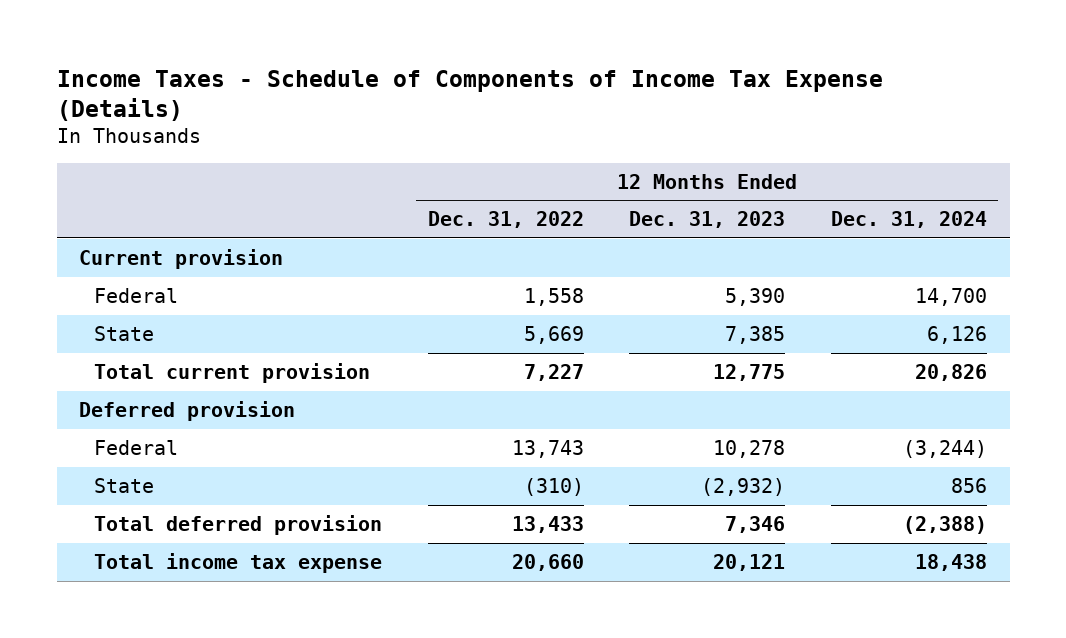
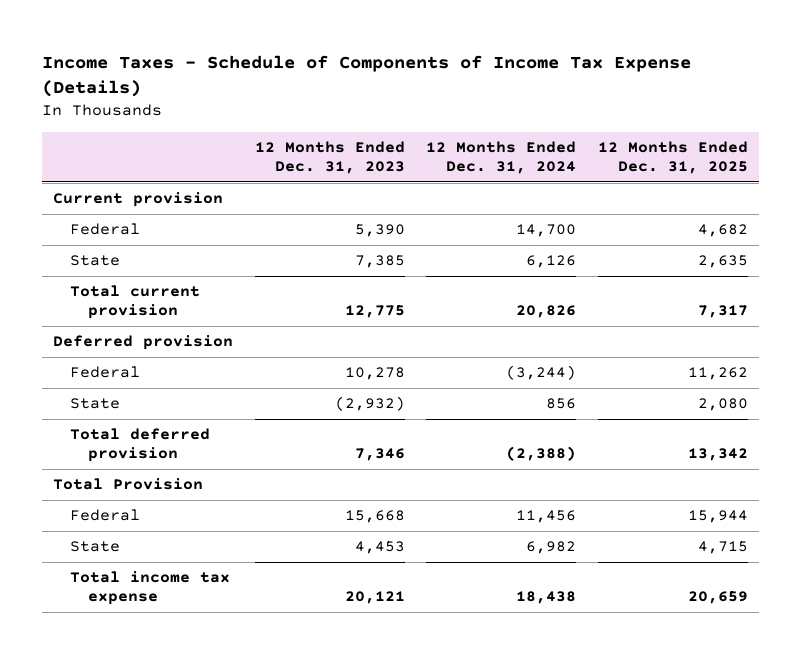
- | 12 Months Ended Dec. 31, 2022 | 12 Months Ended Dec. 31, 2023 | 12 Months Ended Dec. 31, 2024
+ | 12 Months Ended Dec. 31, 2023 | 12 Months Ended Dec. 31, 2024 | 12 Months Ended Dec. 31, 2025
+ Total Provision
+ Federal | 15,668 | 11,456 | 15,944
+ State | 4,453 | 6,982 | 4,715

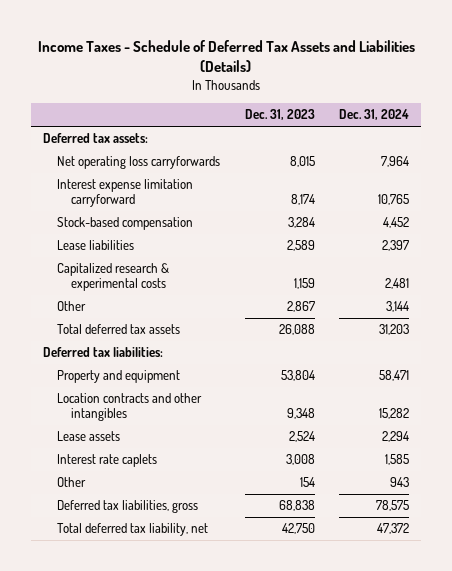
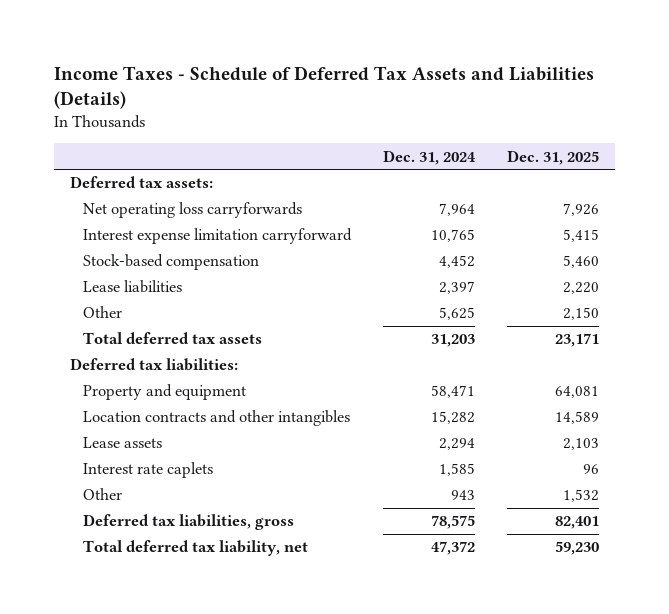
- | Dec. 31, 2023 | Dec. 31, 2024
+ | Dec. 31, 2024 | Dec. 31, 2025
- Capitalized research & experimental costs | 1,159 | 2,481
- Other | 2,867 | 3,144
+ Other | 5,625 | 2,150

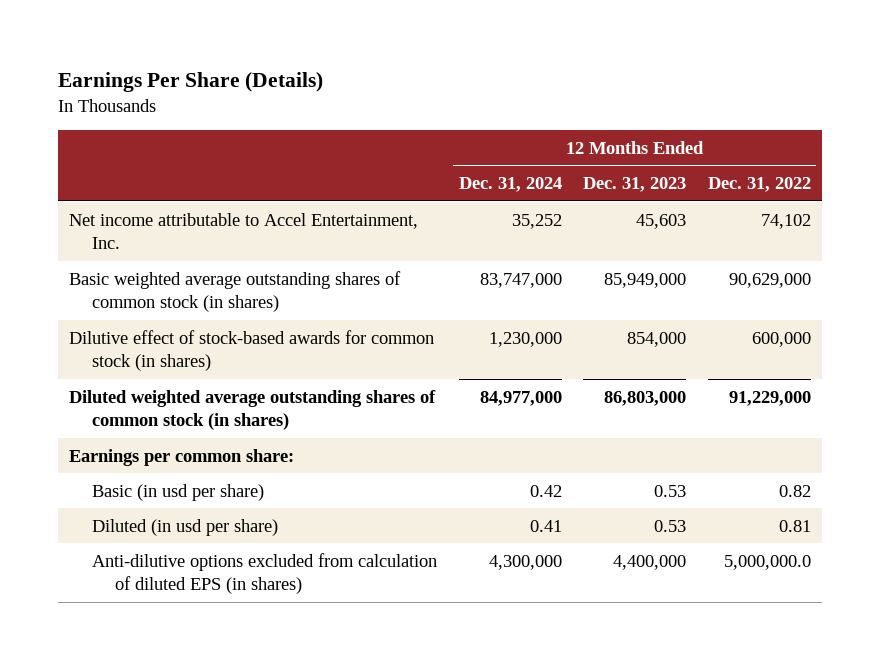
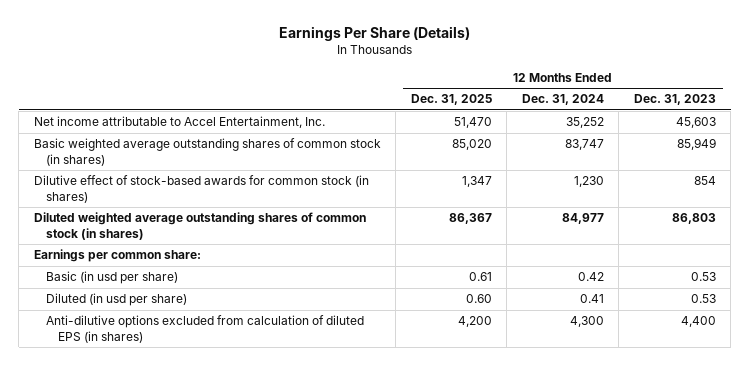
- | 12 Months Ended Dec. 31, 2024 | 12 Months Ended Dec. 31, 2023 | 12 Months Ended Dec. 31, 2022
+ | 12 Months Ended Dec. 31, 2025 | 12 Months Ended Dec. 31, 2024 | 12 Months Ended Dec. 31, 2023
- Basic weighted average outstanding shares of common stock (in shares) | 83,747,000 | 85,949,000 | 90,629,000
- Dilutive effect of stock-based awards for common stock (in shares) | 1,230,000 | 854,000 | 600,000
- Diluted weighted average outstanding shares of common stock (in shares) | 84,977,000 | 86,803,000 | 91,229,000
+ Basic weighted average outstanding shares of common stock (in shares) | 85,020 | 83,747 | 85,949
+ Dilutive effect of stock-based awards for common stock (in shares) | 1,347 | 1,230 | 854
+ Diluted weighted average outstanding shares of common stock (in shares) | 86,367 | 84,977 | 86,803
- Anti-dilutive options excluded from calculation of diluted EPS (in shares) | 4,300,000 | 4,400,000 | 5,000,000.0
+ Anti-dilutive options excluded from calculation of diluted EPS (in shares) | 4,200 | 4,300 | 4,400

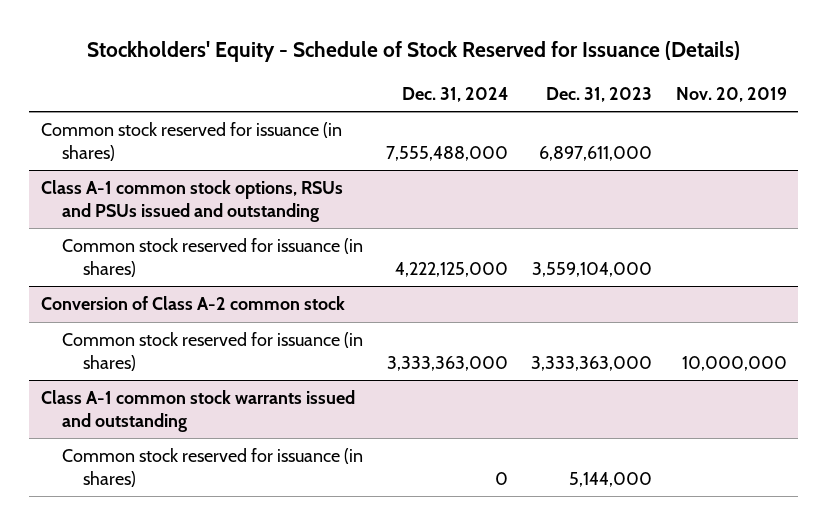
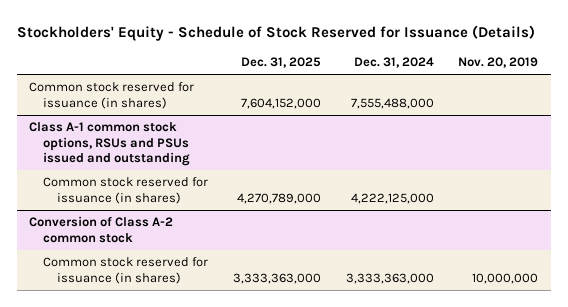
- | Dec. 31, 2024 | Dec. 31, 2023 | Nov. 20, 2019
+ | Dec. 31, 2025 | Dec. 31, 2024 | Nov. 20, 2019
- Class A-1 common stock warrants issued and outstanding
- Common stock reserved for issuance (in shares) | 0 | 5,144,000 |

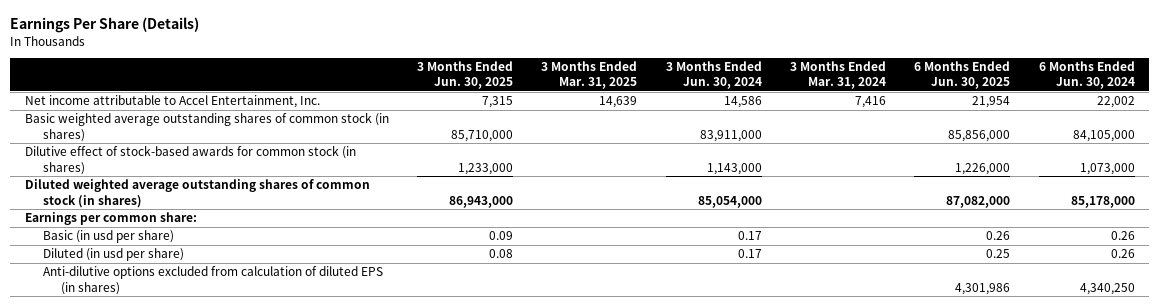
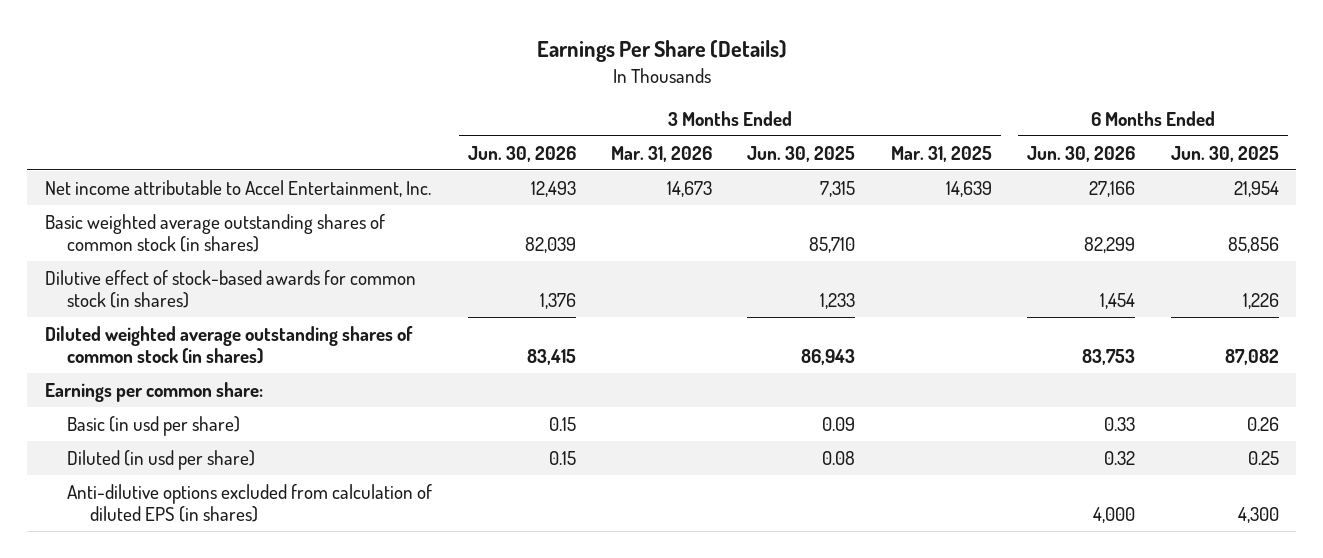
- | 3 Months Ended Jun. 30, 2025 | 3 Months Ended Mar. 31, 2025 | 3 Months Ended Jun. 30, 2024 | 3 Months Ended Mar. 31, 2024 | 6 Months Ended Jun. 30, 2025 | 6 Months Ended Jun. 30, 2024
+ | 3 Months Ended Jun. 30, 2026 | 3 Months Ended Mar. 31, 2026 | 3 Months Ended Jun. 30, 2025 | 3 Months Ended Mar. 31, 2025 | 6 Months Ended Jun. 30, 2026 | 6 Months Ended Jun. 30, 2025
- Basic weighted average outstanding shares of common stock (in shares) | 85,710,000 | | 83,911,000 | | 85,856,000 | 84,105,000
- Dilutive effect of stock-based awards for common stock (in shares) | 1,233,000 | | 1,143,000 | | 1,226,000 | 1,073,000
- Diluted weighted average outstanding shares of common stock (in shares) | 86,943,000 | | 85,054,000 | | 87,082,000 | 85,178,000
+ Basic weighted average outstanding shares of common stock (in shares) | 82,039 | | 85,710 | | 82,299 | 85,856
+ Dilutive effect of stock-based awards for common stock (in shares) | 1,376 | | 1,233 | | 1,454 | 1,226
+ Diluted weighted average outstanding shares of common stock (in shares) | 83,415 | | 86,943 | | 83,753 | 87,082
- Anti-dilutive options excluded from calculation of diluted EPS (in shares) | | | | | 4,301,986 | 4,340,250
+ Anti-dilutive options excluded from calculation of diluted EPS (in shares) | | | | | 4,000 | 4,300

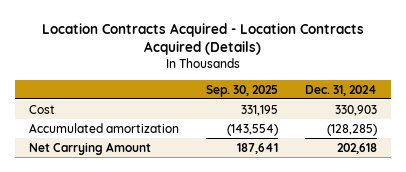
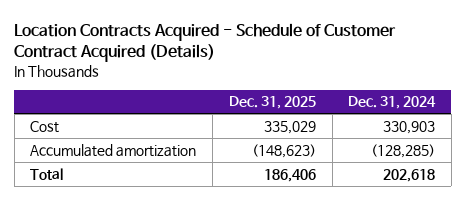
- Location Contracts Acquired - Location Contracts Acquired (Details)
+ Location Contracts Acquired - Schedule of Customer Contract Acquired (Details)
- | Sep. 30, 2025 | Dec. 31, 2024
+ | Dec. 31, 2025 | Dec. 31, 2024
- Net Carrying Amount | 187,641 | 202,618
+ Total | 186,406 | 202,618

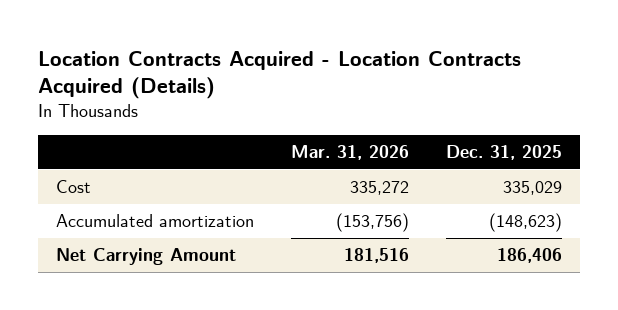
- Location Contracts Acquired - Schedule of Customer Contract Acquired (Details)
+ Location Contracts Acquired - Location Contracts Acquired (Details)
- | Dec. 31, 2025 | Dec. 31, 2024
+ | Mar. 31, 2026 | Dec. 31, 2025
- Total | 186,406 | 202,618
+ Net Carrying Amount | 181,516 | 186,406

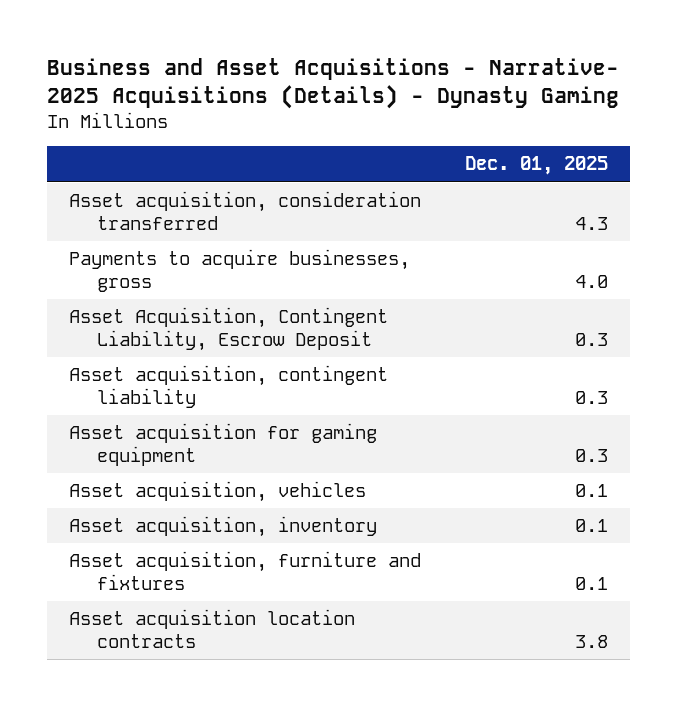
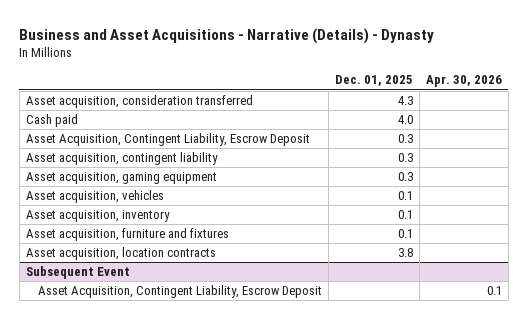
- Business and Asset Acquisitions - Narrative- 2025 Acquisitions (Details) - Dynasty Gaming
+ Business and Asset Acquisitions - Narrative (Details) - Dynasty
- | Dec. 01, 2025
+ | Dec. 01, 2025 | Apr. 30, 2026
- Payments to acquire businesses, gross | 4.0
+ Cash paid | 4.0 |
- Asset acquisition for gaming equipment | 0.3
+ Asset acquisition, gaming equipment | 0.3 |
- Asset acquisition location contracts | 3.8
+ Asset acquisition, location contracts | 3.8 |
+ Subsequent Event
+ Asset Acquisition, Contingent Liability, Escrow Deposit | | 0.1

